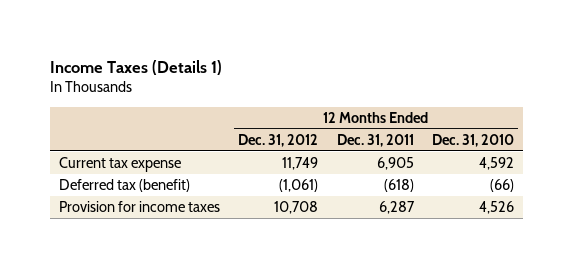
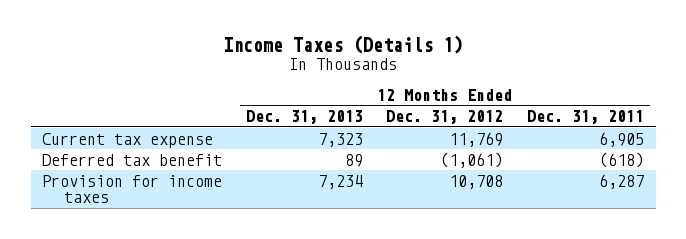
- | 12 Months Ended Dec. 31, 2012 | 12 Months Ended Dec. 31, 2011 | 12 Months Ended Dec. 31, 2010
+ | 12 Months Ended Dec. 31, 2013 | 12 Months Ended Dec. 31, 2012 | 12 Months Ended Dec. 31, 2011
- Current tax expense | 11,749 | 6,905 | 4,592
- Deferred tax (benefit) | (1,061) | (618) | (66)
+ Current tax expense | 7,323 | 11,769 | 6,905
+ Deferred tax benefit | 89 | (1,061) | (618)

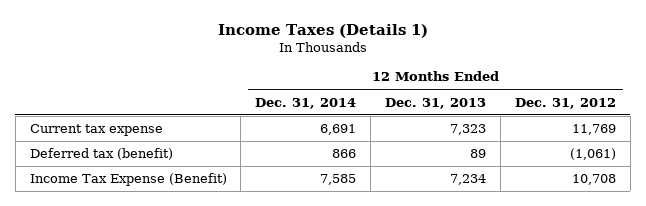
- | 12 Months Ended Dec. 31, 2013 | 12 Months Ended Dec. 31, 2012 | 12 Months Ended Dec. 31, 2011
+ | 12 Months Ended Dec. 31, 2014 | 12 Months Ended Dec. 31, 2013 | 12 Months Ended Dec. 31, 2012
- Deferred tax benefit | 89 | (1,061) | (618)
- Provision for income taxes | 7,234 | 10,708 | 6,287
+ Deferred tax (benefit) | 866 | 89 | (1,061)
+ Income Tax Expense (Benefit) | 7,585 | 7,234 | 10,708

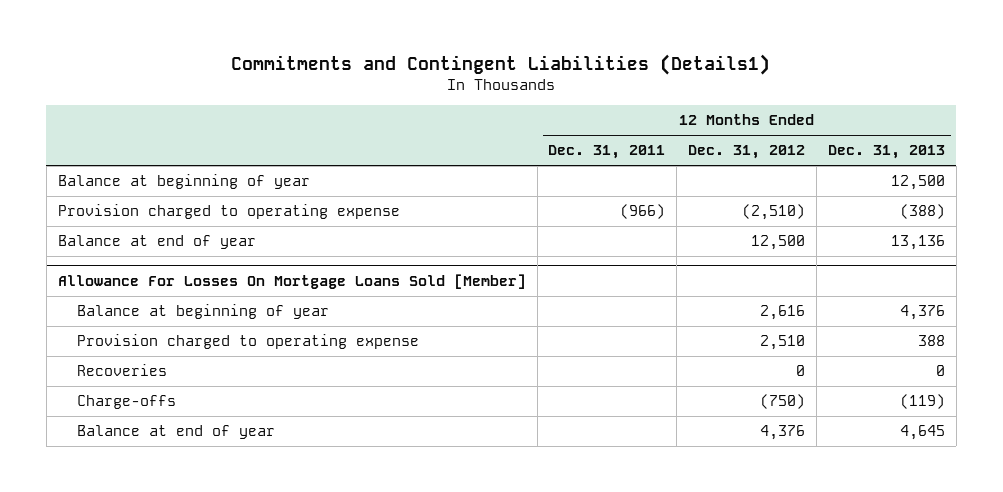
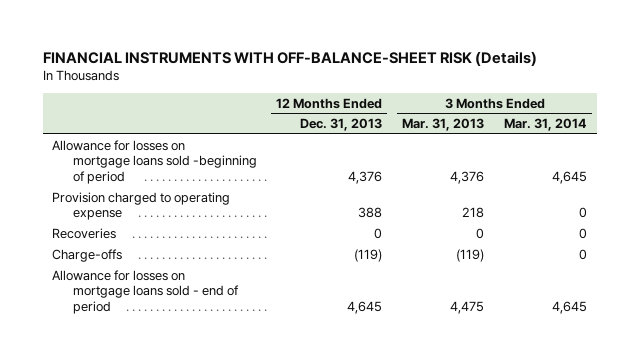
- Commitments and Contingent Liabilities (Details1)
+ FINANCIAL INSTRUMENTS WITH OFF-BALANCE-SHEET RISK (Details)
- | 12 Months Ended Dec. 31, 2011 | 12 Months Ended Dec. 31, 2012 | 12 Months Ended Dec. 31, 2013
+ | 12 Months Ended Dec. 31, 2013 | 3 Months Ended Mar. 31, 2013 | 3 Months Ended Mar. 31, 2014
- Balance at beginning of year | | | 12,500
- Provision charged to operating expense | (966) | (2,510) | (388)
- Balance at end of year | | 12,500 | 13,136
- Allowance For Losses On Mortgage Loans Sold [Member]
- Balance at beginning of year | | 2,616 | 4,376
+ Allowance for losses on mortgage loans sold -beginning of period | 4,376 | 4,376 | 4,645
- Balance at end of year | | 4,376 | 4,645
+ Allowance for losses on mortgage loans sold - end of period | 4,645 | 4,475 | 4,645

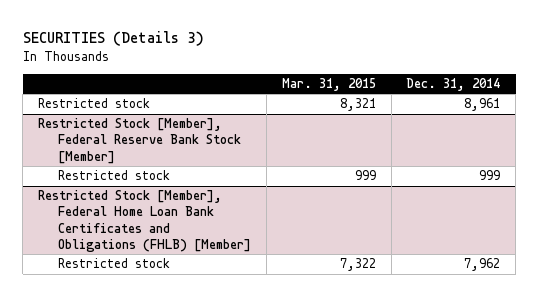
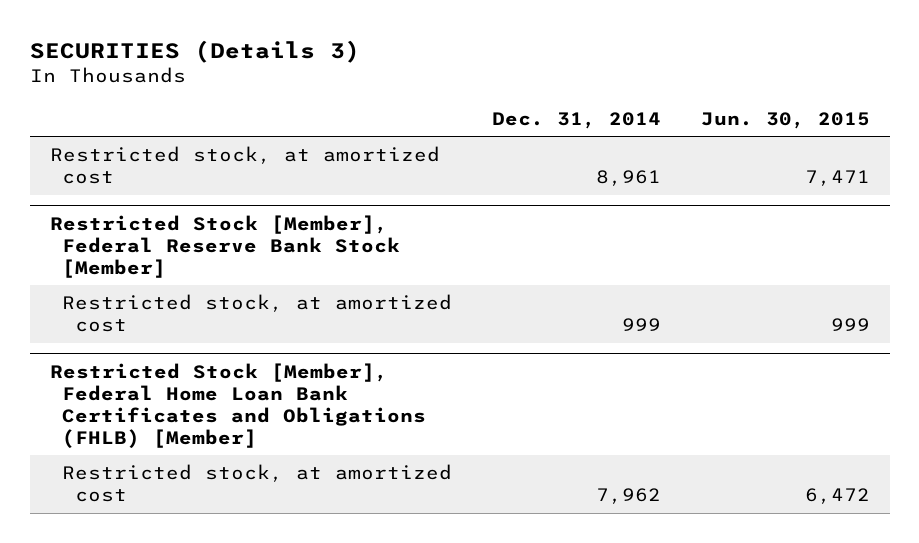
- | Mar. 31, 2015 | Dec. 31, 2014
+ | Dec. 31, 2014 | Jun. 30, 2015
- Restricted stock | 8,321 | 8,961
+ Restricted stock, at amortized cost | 8,961 | 7,471
@ Restricted Stock [Member], Federal Reserve Bank Stock [Member]
- Restricted stock | 999 | 999
+ Restricted stock, at amortized cost | 999 | 999
@ Restricted Stock [Member], Federal Home Loan Bank Certificates and Obligations (FHLB) [Member]
- Restricted stock | 7,322 | 7,962
+ Restricted stock, at amortized cost | 7,962 | 6,472

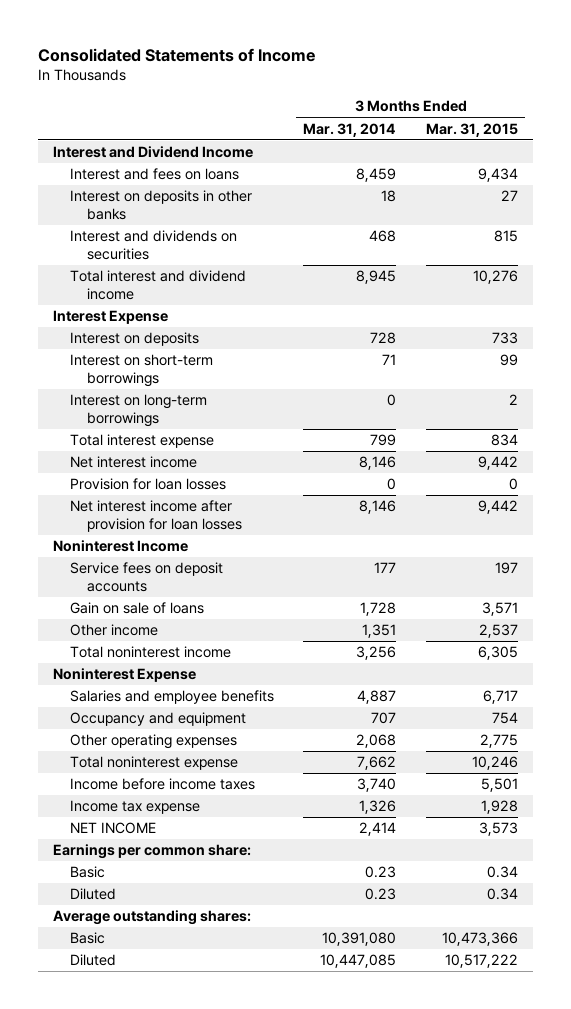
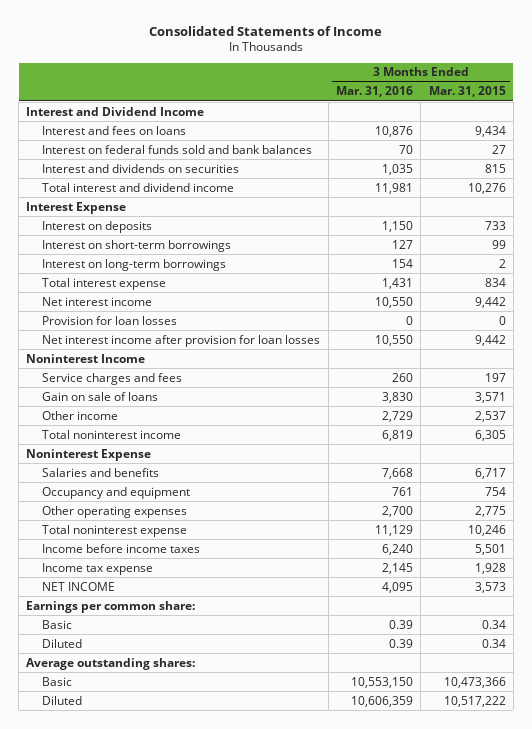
- | 3 Months Ended Mar. 31, 2014 | 3 Months Ended Mar. 31, 2015
+ | 3 Months Ended Mar. 31, 2016 | 3 Months Ended Mar. 31, 2015
- Interest on deposits in other banks | 18 | 27
+ Interest on federal funds sold and bank balances | 70 | 27
- Service fees on deposit accounts | 177 | 197
+ Service charges and fees | 260 | 197
- Salaries and employee benefits | 4,887 | 6,717
+ Salaries and benefits | 7,668 | 6,717

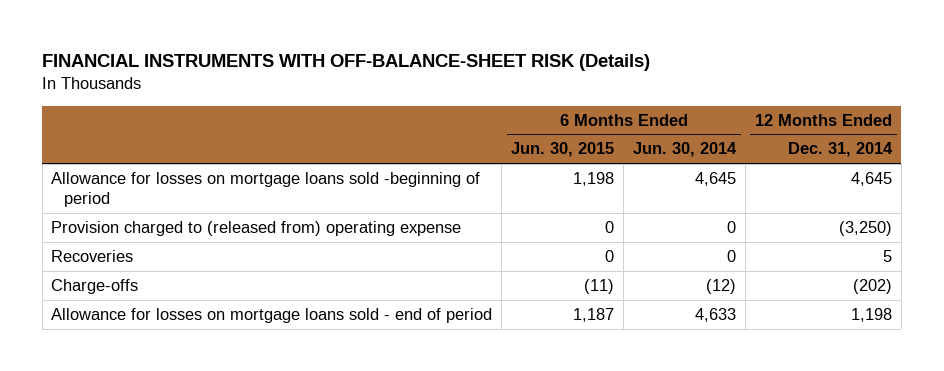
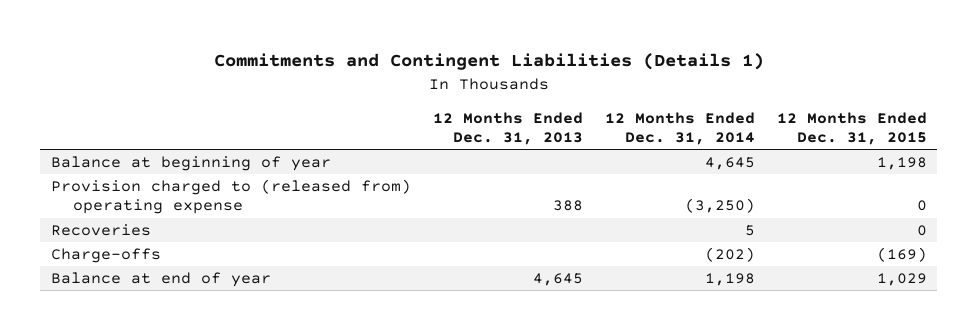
- FINANCIAL INSTRUMENTS WITH OFF-BALANCE-SHEET RISK (Details)
+ Commitments and Contingent Liabilities (Details 1)
- | 6 Months Ended Jun. 30, 2015 | 6 Months Ended Jun. 30, 2014 | 12 Months Ended Dec. 31, 2014
+ | 12 Months Ended Dec. 31, 2013 | 12 Months Ended Dec. 31, 2014 | 12 Months Ended Dec. 31, 2015
- Allowance for losses on mortgage loans sold -beginning of period | 1,198 | 4,645 | 4,645
+ Balance at beginning of year | | 4,645 | 1,198
- Allowance for losses on mortgage loans sold - end of period | 1,187 | 4,633 | 1,198
+ Balance at end of year | 4,645 | 1,198 | 1,029

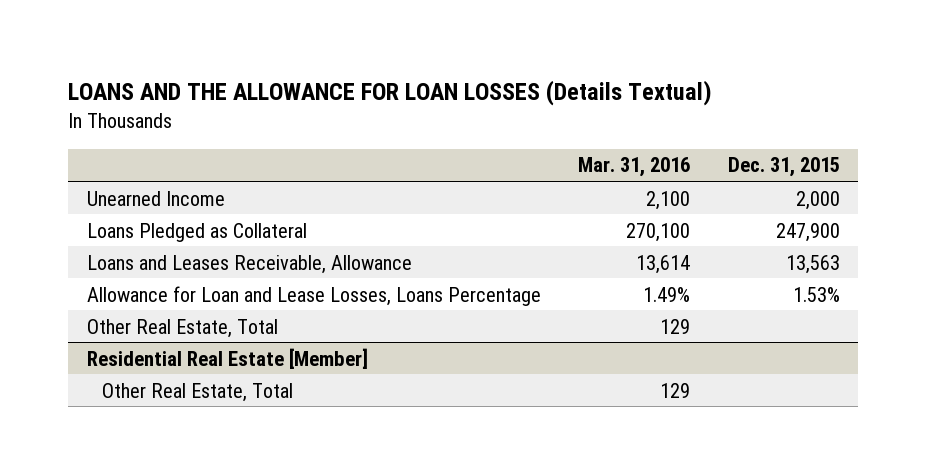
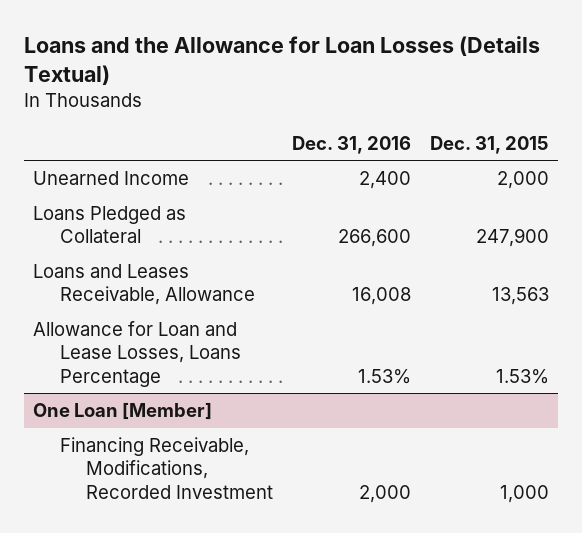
- LOANS AND THE ALLOWANCE FOR LOAN LOSSES (Details Textual)
+ Loans and the Allowance for Loan Losses (Details Textual)
- | Mar. 31, 2016 | Dec. 31, 2015
+ | Dec. 31, 2016 | Dec. 31, 2015
- Other Real Estate, Total | 129 |
- Residential Real Estate [Member]
- Other Real Estate, Total | 129 |
+ One Loan [Member]
+ Financing Receivable, Modifications, Recorded Investment | 2,000 | 1,000

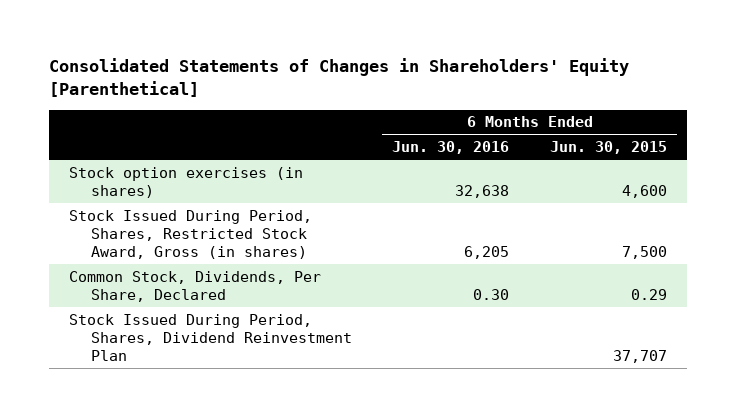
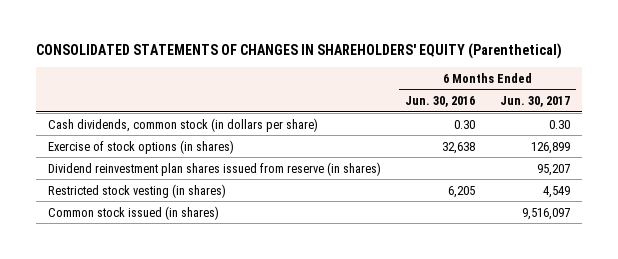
- Consolidated Statements of Changes in Shareholders' Equity [Parenthetical]
+ CONSOLIDATED STATEMENTS OF CHANGES IN SHAREHOLDERS' EQUITY (Parenthetical)
- | 6 Months Ended Jun. 30, 2016 | 6 Months Ended Jun. 30, 2015
+ | 6 Months Ended Jun. 30, 2016 | 6 Months Ended Jun. 30, 2017
- Stock option exercises (in shares) | 32,638 | 4,600
- Stock Issued During Period, Shares, Restricted Stock Award, Gross (in shares) | 6,205 | 7,500
- Common Stock, Dividends, Per Share, Declared | 0.30 | 0.29
- Stock Issued During Period, Shares, Dividend Reinvestment Plan | | 37,707
+ Cash dividends, common stock (in dollars per share) | 0.30 | 0.30
+ Exercise of stock options (in shares) | 32,638 | 126,899
+ Dividend reinvestment plan shares issued from reserve (in shares) | | 95,207
+ Restricted stock vesting (in shares) | 6,205 | 4,549
+ Common stock issued (in shares) | | 9,516,097

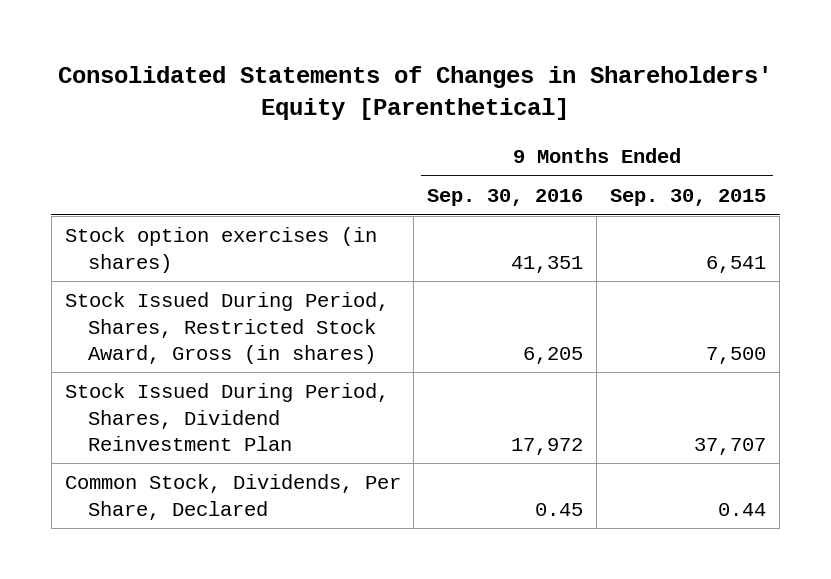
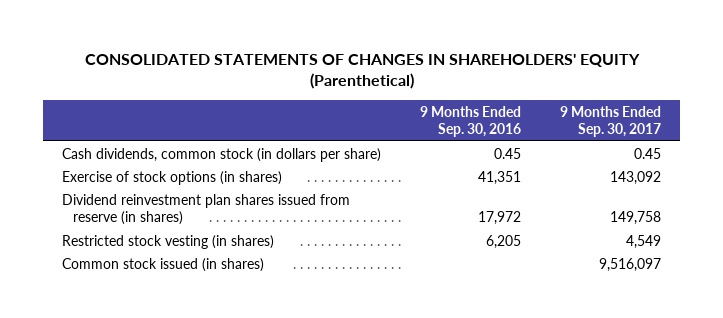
- Consolidated Statements of Changes in Shareholders' Equity [Parenthetical]
+ CONSOLIDATED STATEMENTS OF CHANGES IN SHAREHOLDERS' EQUITY (Parenthetical)
- | 9 Months Ended Sep. 30, 2016 | 9 Months Ended Sep. 30, 2015
+ | 9 Months Ended Sep. 30, 2016 | 9 Months Ended Sep. 30, 2017
- Stock option exercises (in shares) | 41,351 | 6,541
- Stock Issued During Period, Shares, Restricted Stock Award, Gross (in shares) | 6,205 | 7,500
- Stock Issued During Period, Shares, Dividend Reinvestment Plan | 17,972 | 37,707
- Common Stock, Dividends, Per Share, Declared | 0.45 | 0.44
+ Cash dividends, common stock (in dollars per share) | 0.45 | 0.45
+ Exercise of stock options (in shares) | 41,351 | 143,092
+ Dividend reinvestment plan shares issued from reserve (in shares) | 17,972 | 149,758
+ Restricted stock vesting (in shares) | 6,205 | 4,549
+ Common stock issued (in shares) | | 9,516,097

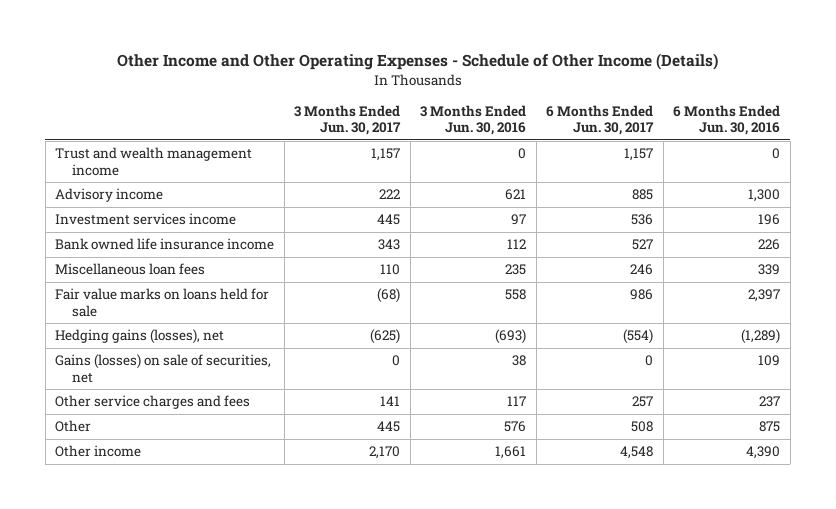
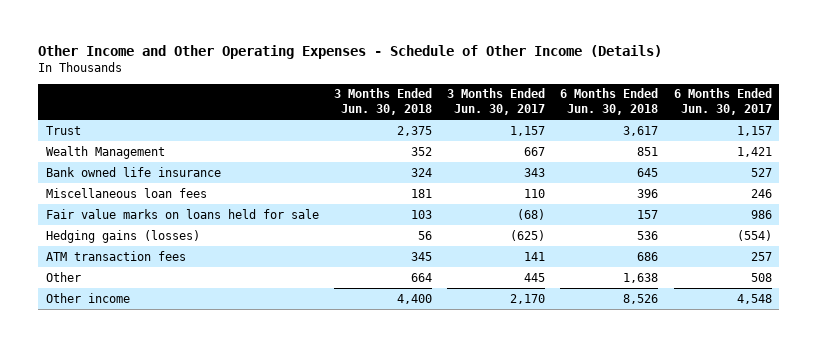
- | 3 Months Ended Jun. 30, 2017 | 3 Months Ended Jun. 30, 2016 | 6 Months Ended Jun. 30, 2017 | 6 Months Ended Jun. 30, 2016
+ | 3 Months Ended Jun. 30, 2018 | 3 Months Ended Jun. 30, 2017 | 6 Months Ended Jun. 30, 2018 | 6 Months Ended Jun. 30, 2017
- Trust and wealth management income | 1,157 | 0 | 1,157 | 0
- Advisory income | 222 | 621 | 885 | 1,300
- Investment services income | 445 | 97 | 536 | 196
- Bank owned life insurance income | 343 | 112 | 527 | 226
+ Trust | 2,375 | 1,157 | 3,617 | 1,157
+ Wealth Management | 352 | 667 | 851 | 1,421
+ Bank owned life insurance | 324 | 343 | 645 | 527
- Hedging gains (losses), net | (625) | (693) | (554) | (1,289)
- Gains (losses) on sale of securities, net | 0 | 38 | 0 | 109
- Other service charges and fees | 141 | 117 | 257 | 237
+ Hedging gains (losses) | 56 | (625) | 536 | (554)
+ ATM transaction fees | 345 | 141 | 686 | 257

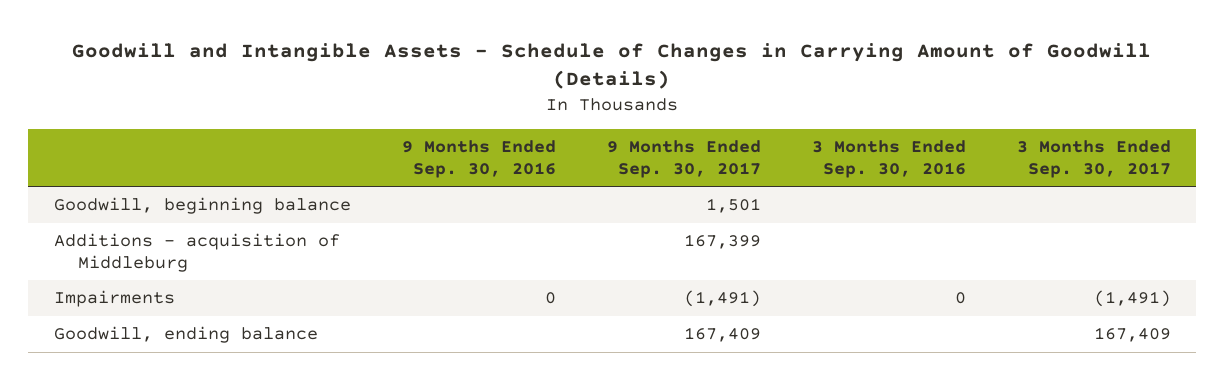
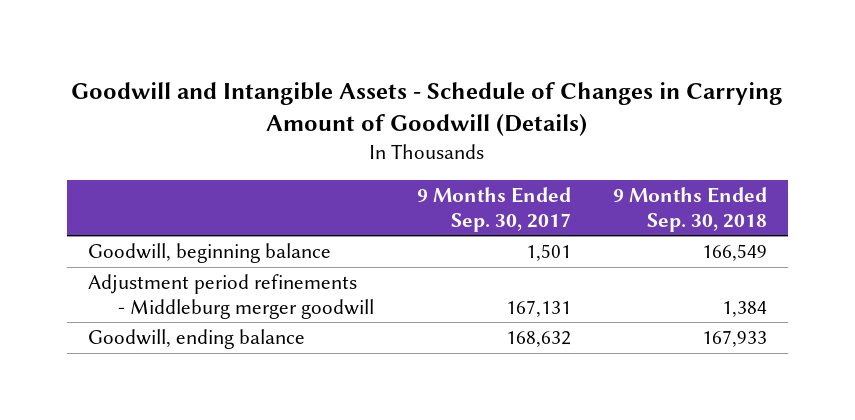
- | 9 Months Ended Sep. 30, 2016 | 9 Months Ended Sep. 30, 2017 | 3 Months Ended Sep. 30, 2016 | 3 Months Ended Sep. 30, 2017
+ | 9 Months Ended Sep. 30, 2017 | 9 Months Ended Sep. 30, 2018
- Additions - acquisition of Middleburg | | 167,399 | |
- Impairments | 0 | (1,491) | 0 | (1,491)
- Goodwill, ending balance | | 167,409 | | 167,409
+ Adjustment period refinements - Middleburg merger goodwill | 167,131 | 1,384
+ Goodwill, ending balance | 168,632 | 167,933

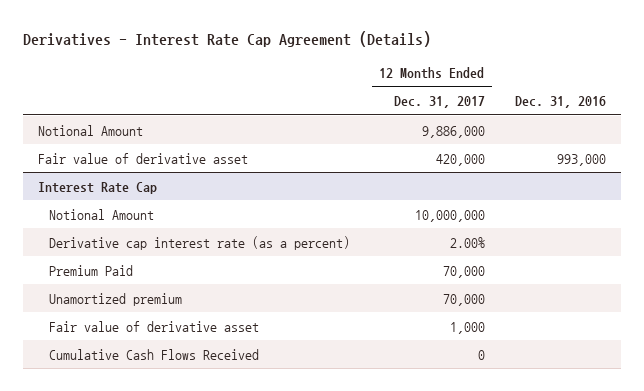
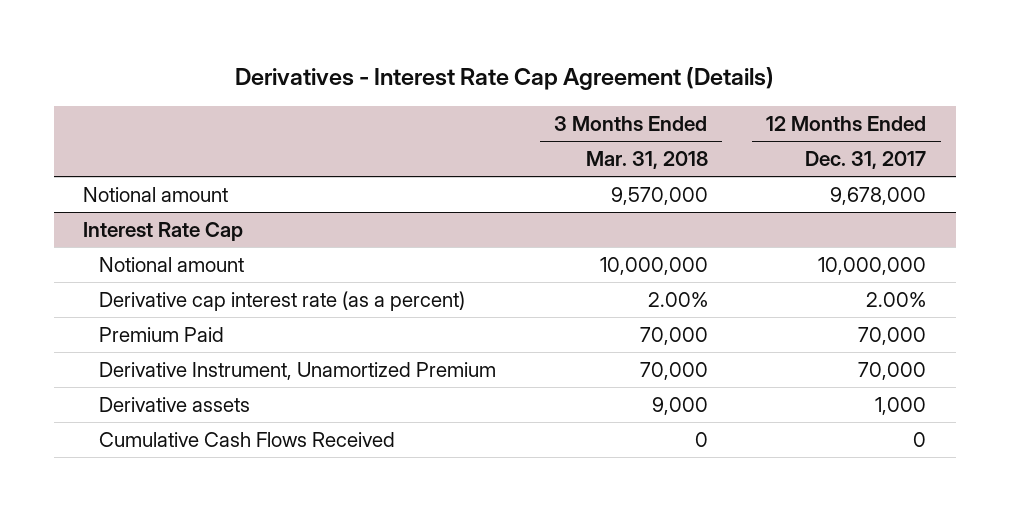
- | 12 Months Ended Dec. 31, 2017 | Dec. 31, 2016
+ | 3 Months Ended Mar. 31, 2018 | 12 Months Ended Dec. 31, 2017
- Notional Amount | 9,886,000 |
- Fair value of derivative asset | 420,000 | 993,000
+ Notional amount | 9,570,000 | 9,678,000
@ Interest Rate Cap
- Notional Amount | 10,000,000 |
+ Notional amount | 10,000,000 | 10,000,000
- Unamortized premium | 70,000 |
- Fair value of derivative asset | 1,000 |
+ Derivative Instrument, Unamortized Premium | 70,000 | 70,000
+ Derivative assets | 9,000 | 1,000

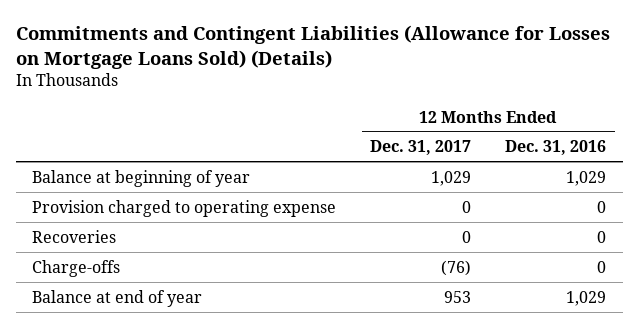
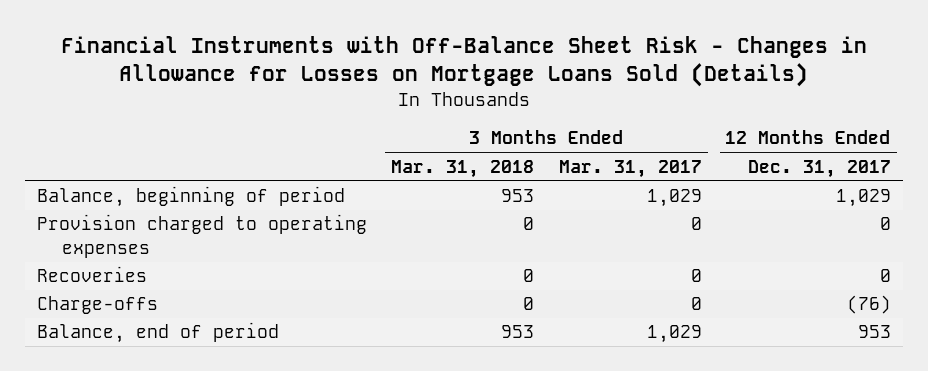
- Commitments and Contingent Liabilities (Allowance for Losses on Mortgage Loans Sold) (Details)
+ Financial Instruments with Off-Balance Sheet Risk - Changes in Allowance for Losses on Mortgage Loans Sold (Details)
- | 12 Months Ended Dec. 31, 2017 | 12 Months Ended Dec. 31, 2016
+ | 3 Months Ended Mar. 31, 2018 | 3 Months Ended Mar. 31, 2017 | 12 Months Ended Dec. 31, 2017
- Balance at beginning of year | 1,029 | 1,029
- Provision charged to operating expense | 0 | 0
+ Balance, beginning of period | 953 | 1,029 | 1,029
+ Provision charged to operating expenses | 0 | 0 | 0
- Balance at end of year | 953 | 1,029
+ Balance, end of period | 953 | 1,029 | 953

